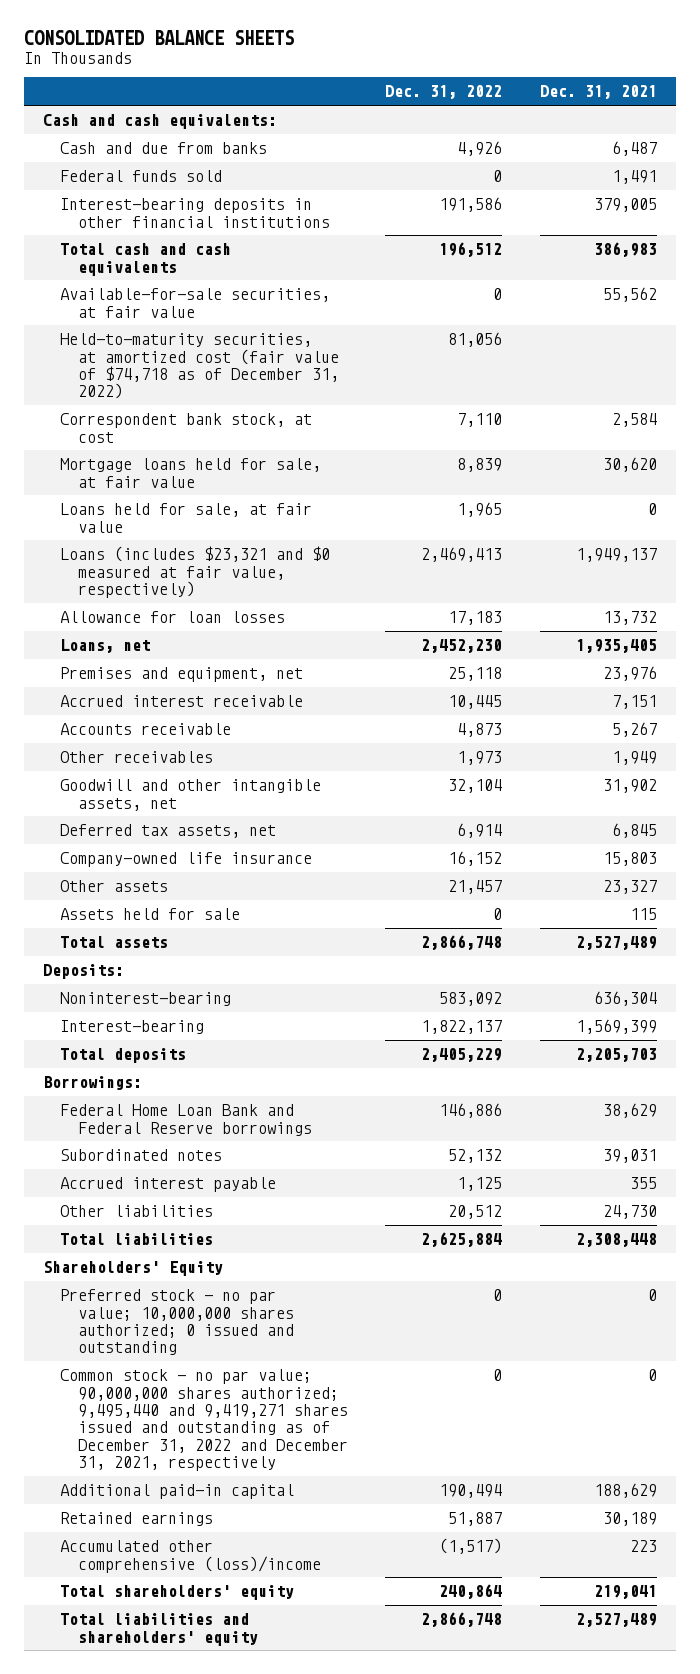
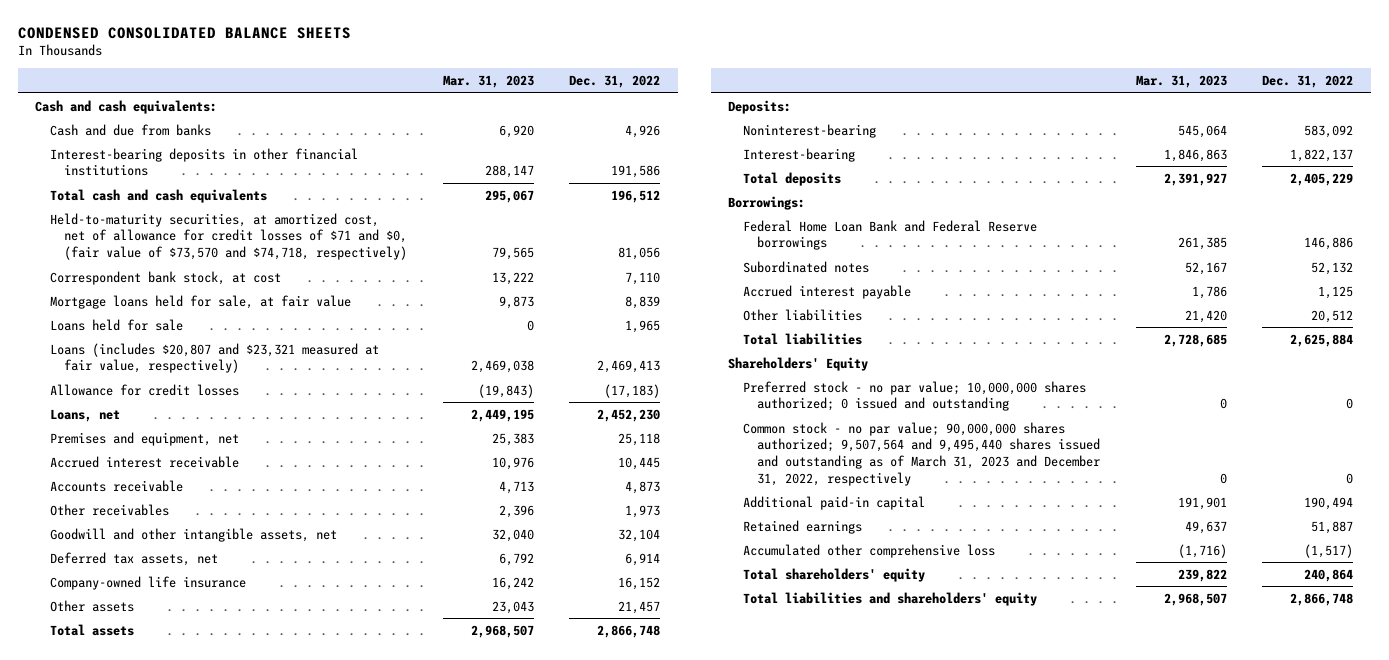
- CONSOLIDATED BALANCE SHEETS
+ CONDENSED CONSOLIDATED BALANCE SHEETS
- | Dec. 31, 2022 | Dec. 31, 2021
+ | Mar. 31, 2023 | Dec. 31, 2022
- Federal funds sold | 0 | 1,491
- Available-for-sale securities, at fair value | 0 | 55,562
- Held-to-maturity securities, at amortized cost (fair value of $74,718 as of December 31, 2022) | 81,056 |
+ Held-to-maturity securities, at amortized cost, net of allowance for credit losses of $71 and $0, (fair value of $73,570 and $74,718, respectively) | 79,565 | 81,056
- Loans held for sale, at fair value | 1,965 | 0
- Loans (includes $23,321 and $0 measured at fair value, respectively) | 2,469,413 | 1,949,137
- Allowance for loan losses | 17,183 | 13,732
+ Loans held for sale | 0 | 1,965
+ Loans (includes $20,807 and $23,321 measured at fair value, respectively) | 2,469,038 | 2,469,413
+ Allowance for credit losses | (19,843) | (17,183)
- Assets held for sale | 0 | 115
- Common stock - no par value; 90,000,000 shares authorized; 9,495,440 and 9,419,271 shares issued and outstanding as of December 31, 2022 and December 31, 2021, respectively | 0 | 0
+ Common stock - no par value; 90,000,000 shares authorized; 9,507,564 and 9,495,440 shares issued and outstanding as of March 31, 2023 and December 31, 2022, respectively | 0 | 0
- Accumulated other comprehensive (loss)/income | (1,517) | 223
+ Accumulated other comprehensive loss | (1,716) | (1,517)

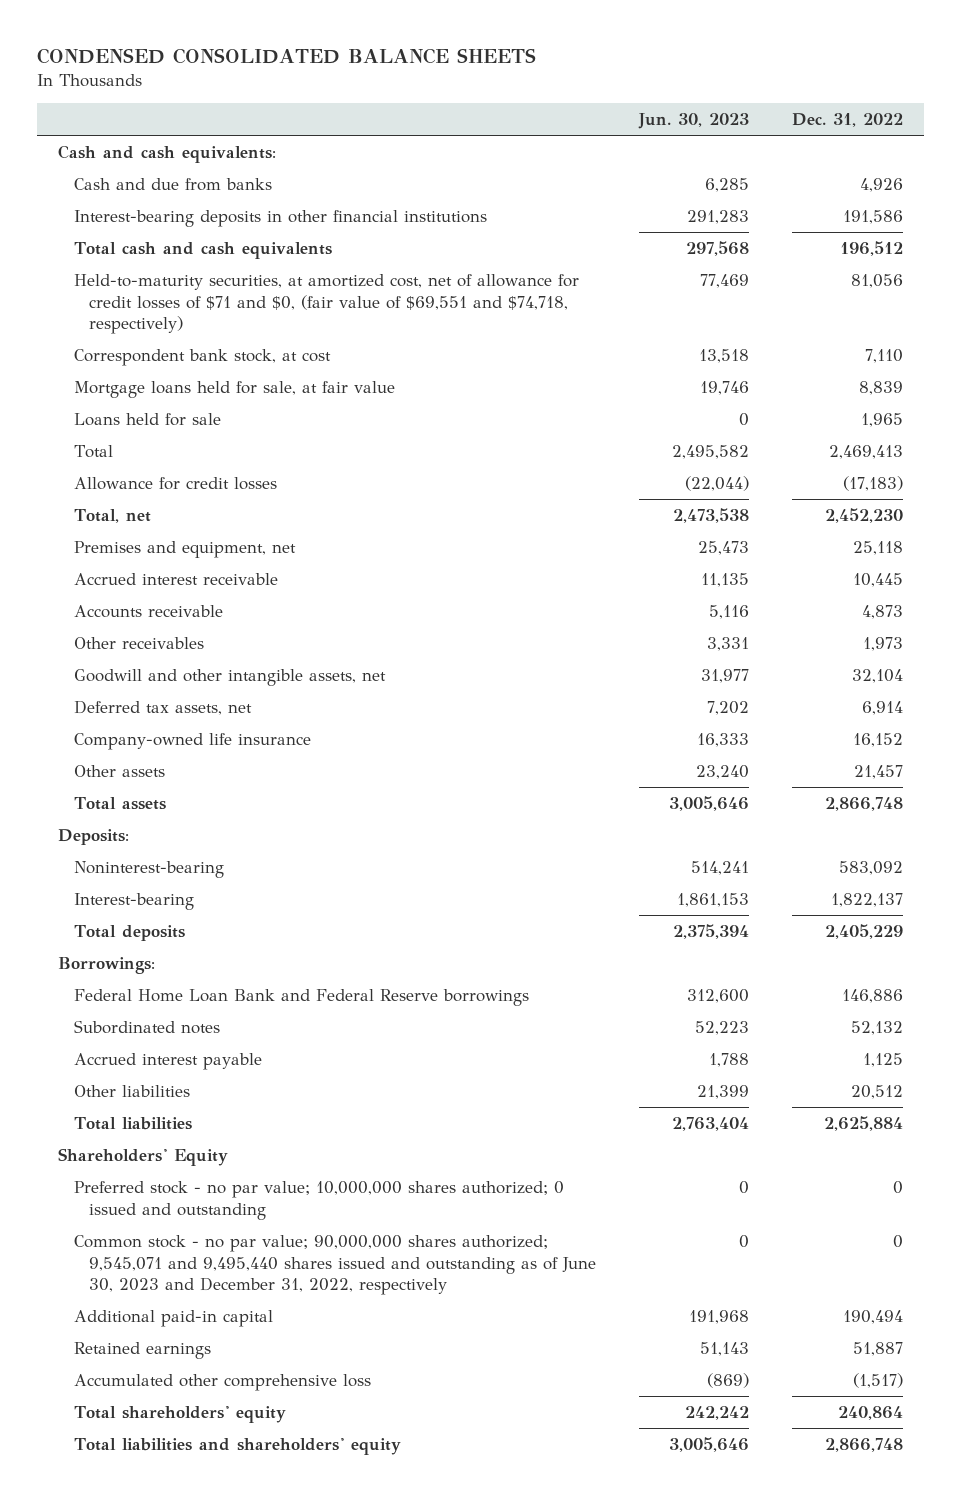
- | Mar. 31, 2023 | Dec. 31, 2022
+ | Jun. 30, 2023 | Dec. 31, 2022
- Held-to-maturity securities, at amortized cost, net of allowance for credit losses of $71 and $0, (fair value of $73,570 and $74,718, respectively) | 79,565 | 81,056
+ Held-to-maturity securities, at amortized cost, net of allowance for credit losses of $71 and $0, (fair value of $69,551 and $74,718, respectively) | 77,469 | 81,056
- Loans (includes $20,807 and $23,321 measured at fair value, respectively) | 2,469,038 | 2,469,413
+ Total | 2,495,582 | 2,469,413
- Loans, net | 2,449,195 | 2,452,230
+ Total, net | 2,473,538 | 2,452,230
- Common stock - no par value; 90,000,000 shares authorized; 9,507,564 and 9,495,440 shares issued and outstanding as of March 31, 2023 and December 31, 2022, respectively | 0 | 0
+ Common stock - no par value; 90,000,000 shares authorized; 9,545,071 and 9,495,440 shares issued and outstanding as of June 30, 2023 and December 31, 2022, respectively | 0 | 0

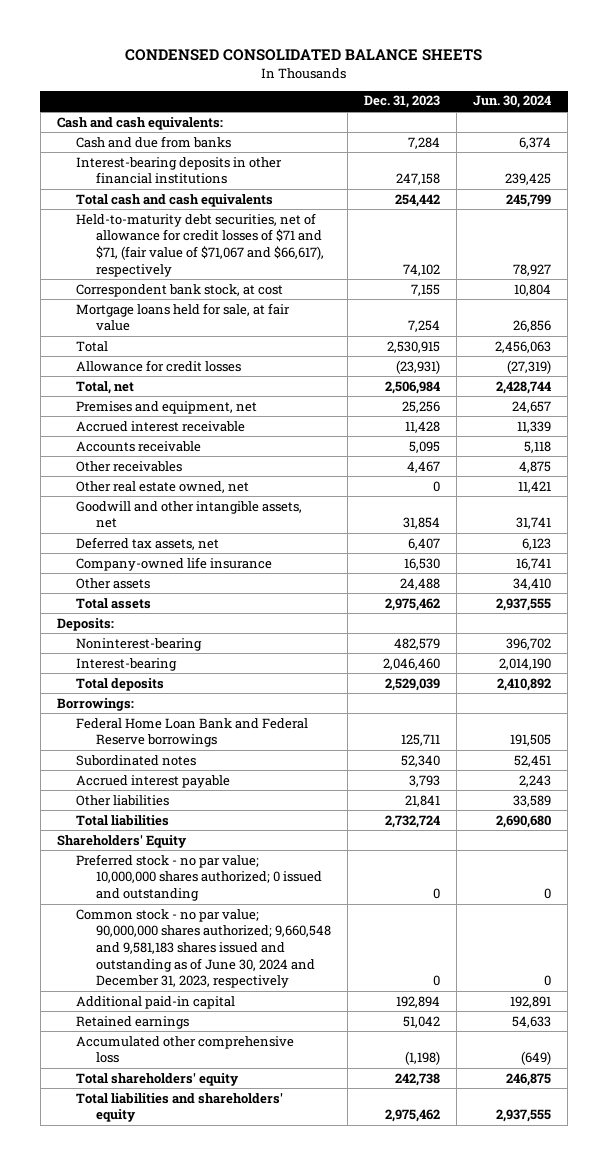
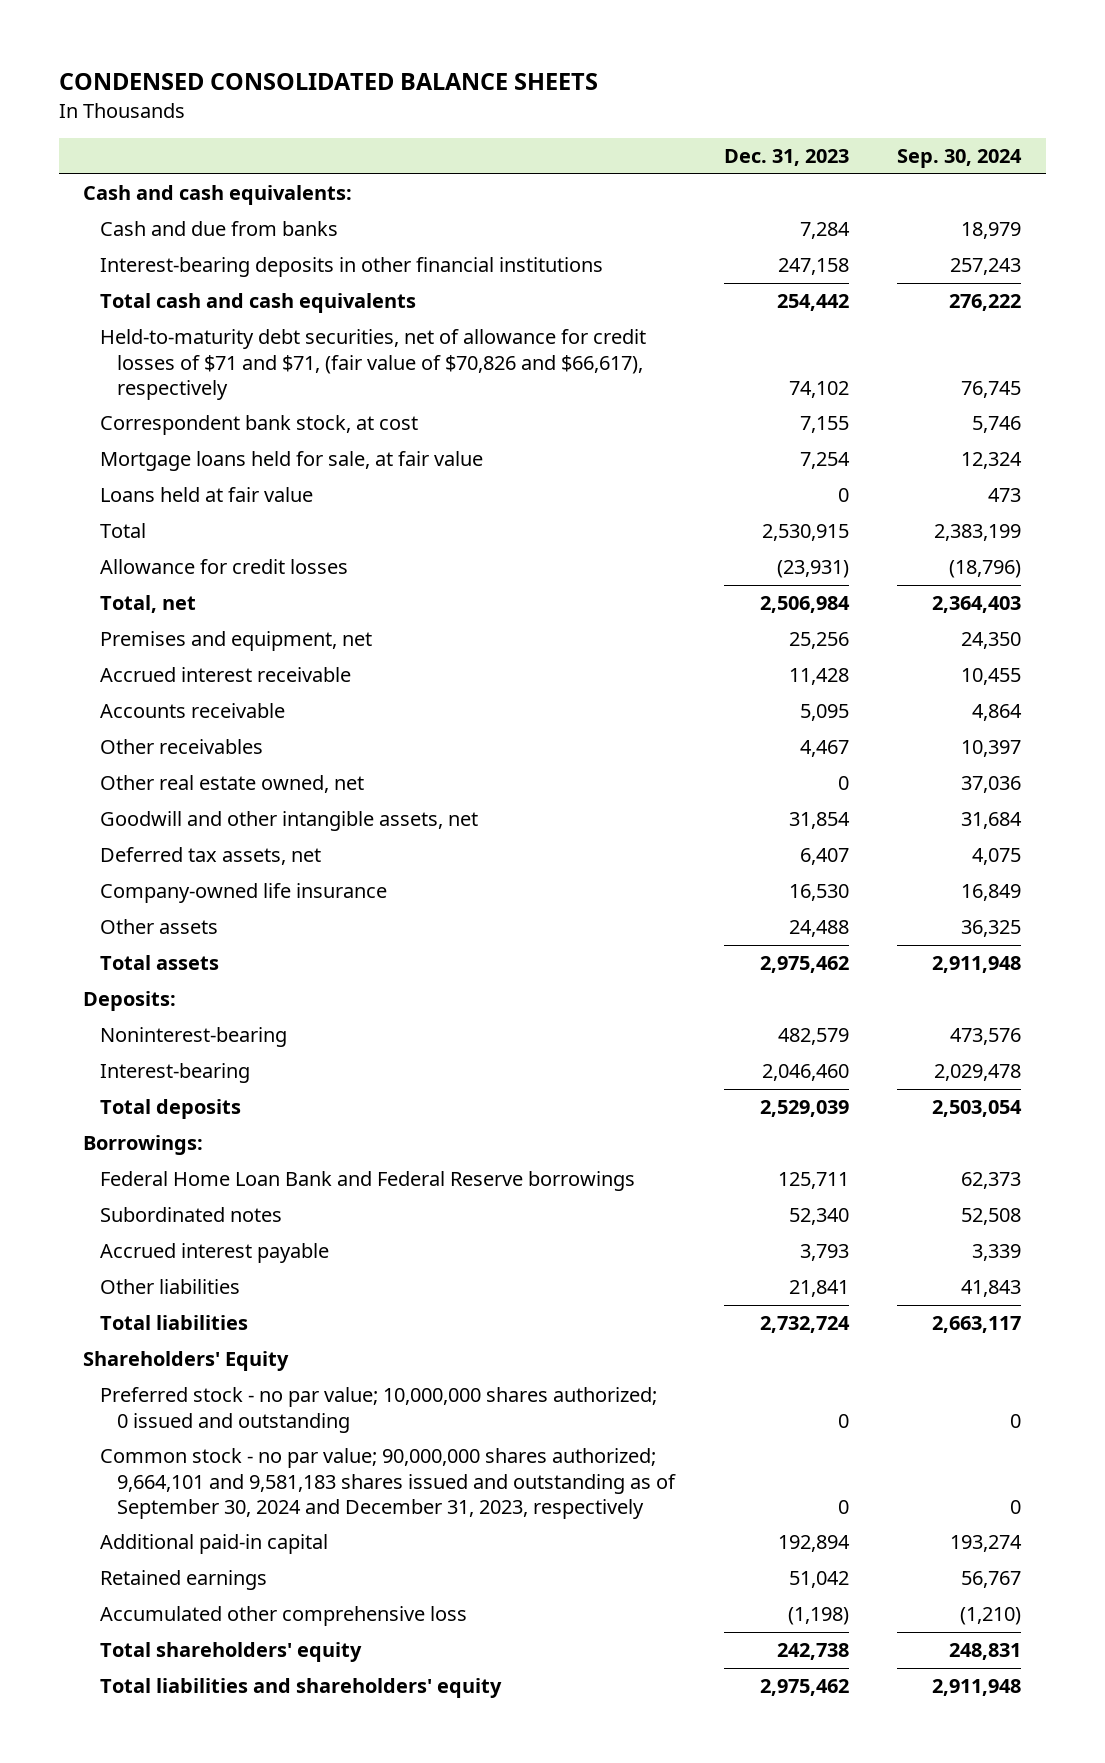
- | Dec. 31, 2023 | Jun. 30, 2024
+ | Dec. 31, 2023 | Sep. 30, 2024
- Held-to-maturity debt securities, net of allowance for credit losses of $71 and $71, (fair value of $71,067 and $66,617), respectively | 74,102 | 78,927
+ Held-to-maturity debt securities, net of allowance for credit losses of $71 and $71, (fair value of $70,826 and $66,617), respectively | 74,102 | 76,745
+ Loans held at fair value | 0 | 473
- Common stock - no par value; 90,000,000 shares authorized; 9,660,548 and 9,581,183 shares issued and outstanding as of June 30, 2024 and December 31, 2023, respectively | 0 | 0
+ Common stock - no par value; 90,000,000 shares authorized; 9,664,101 and 9,581,183 shares issued and outstanding as of September 30, 2024 and December 31, 2023, respectively | 0 | 0

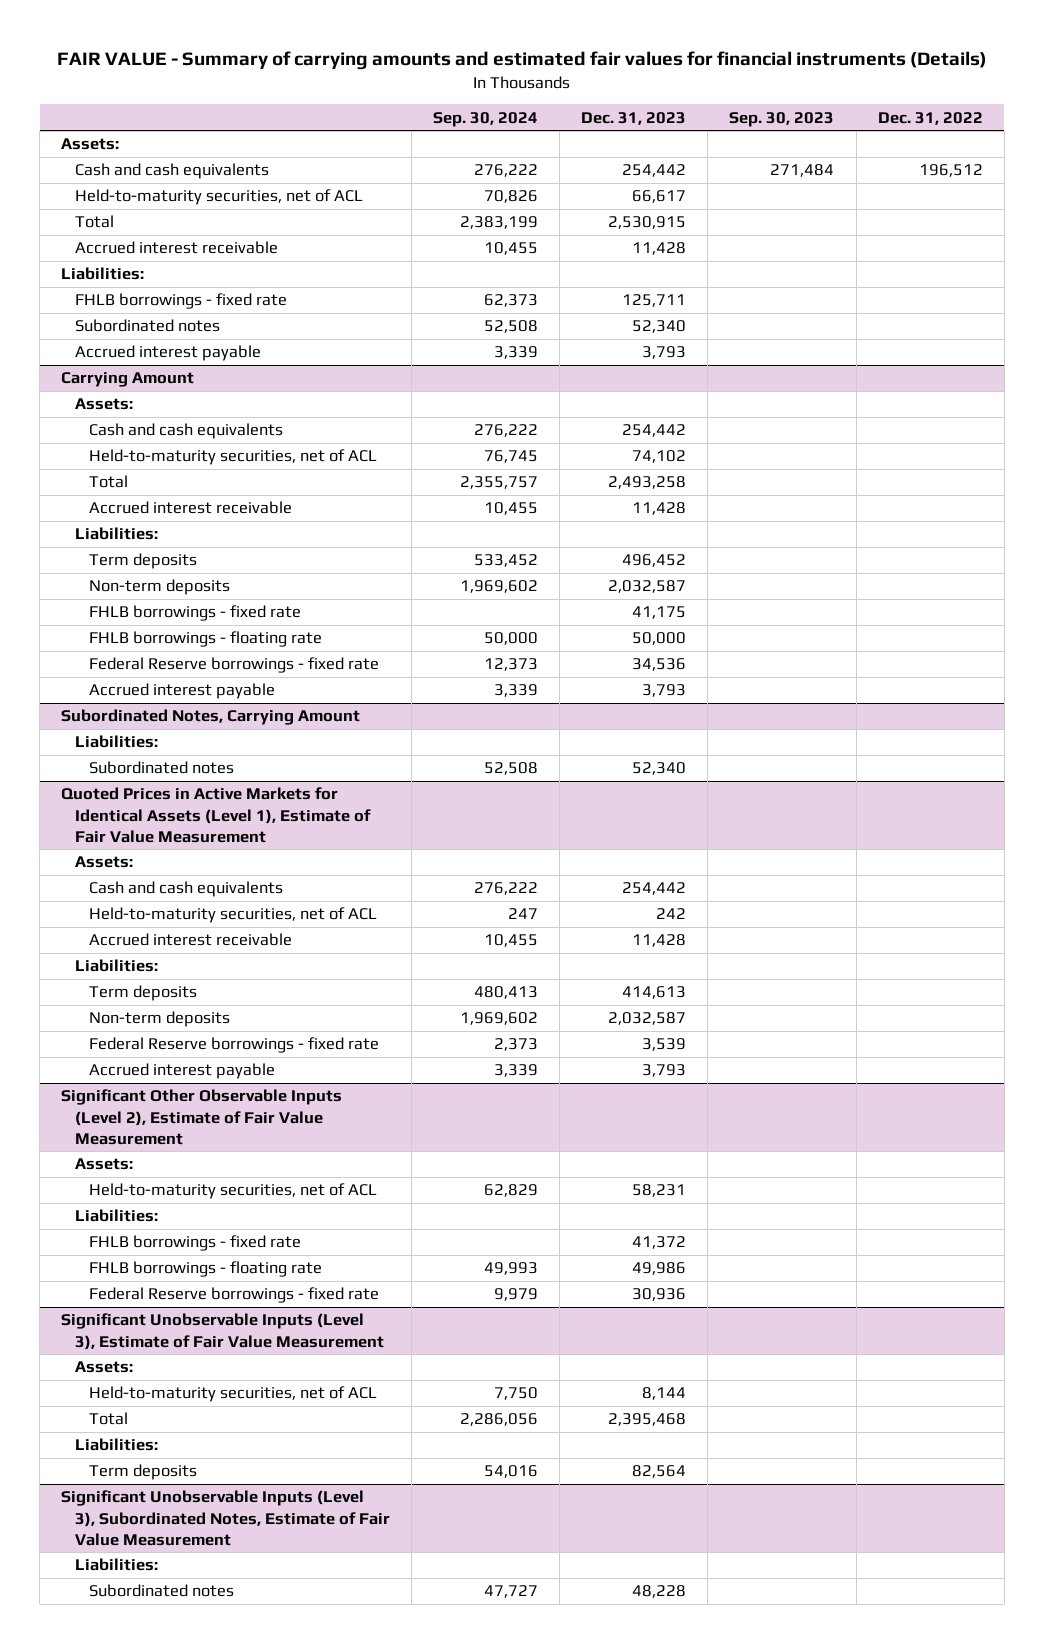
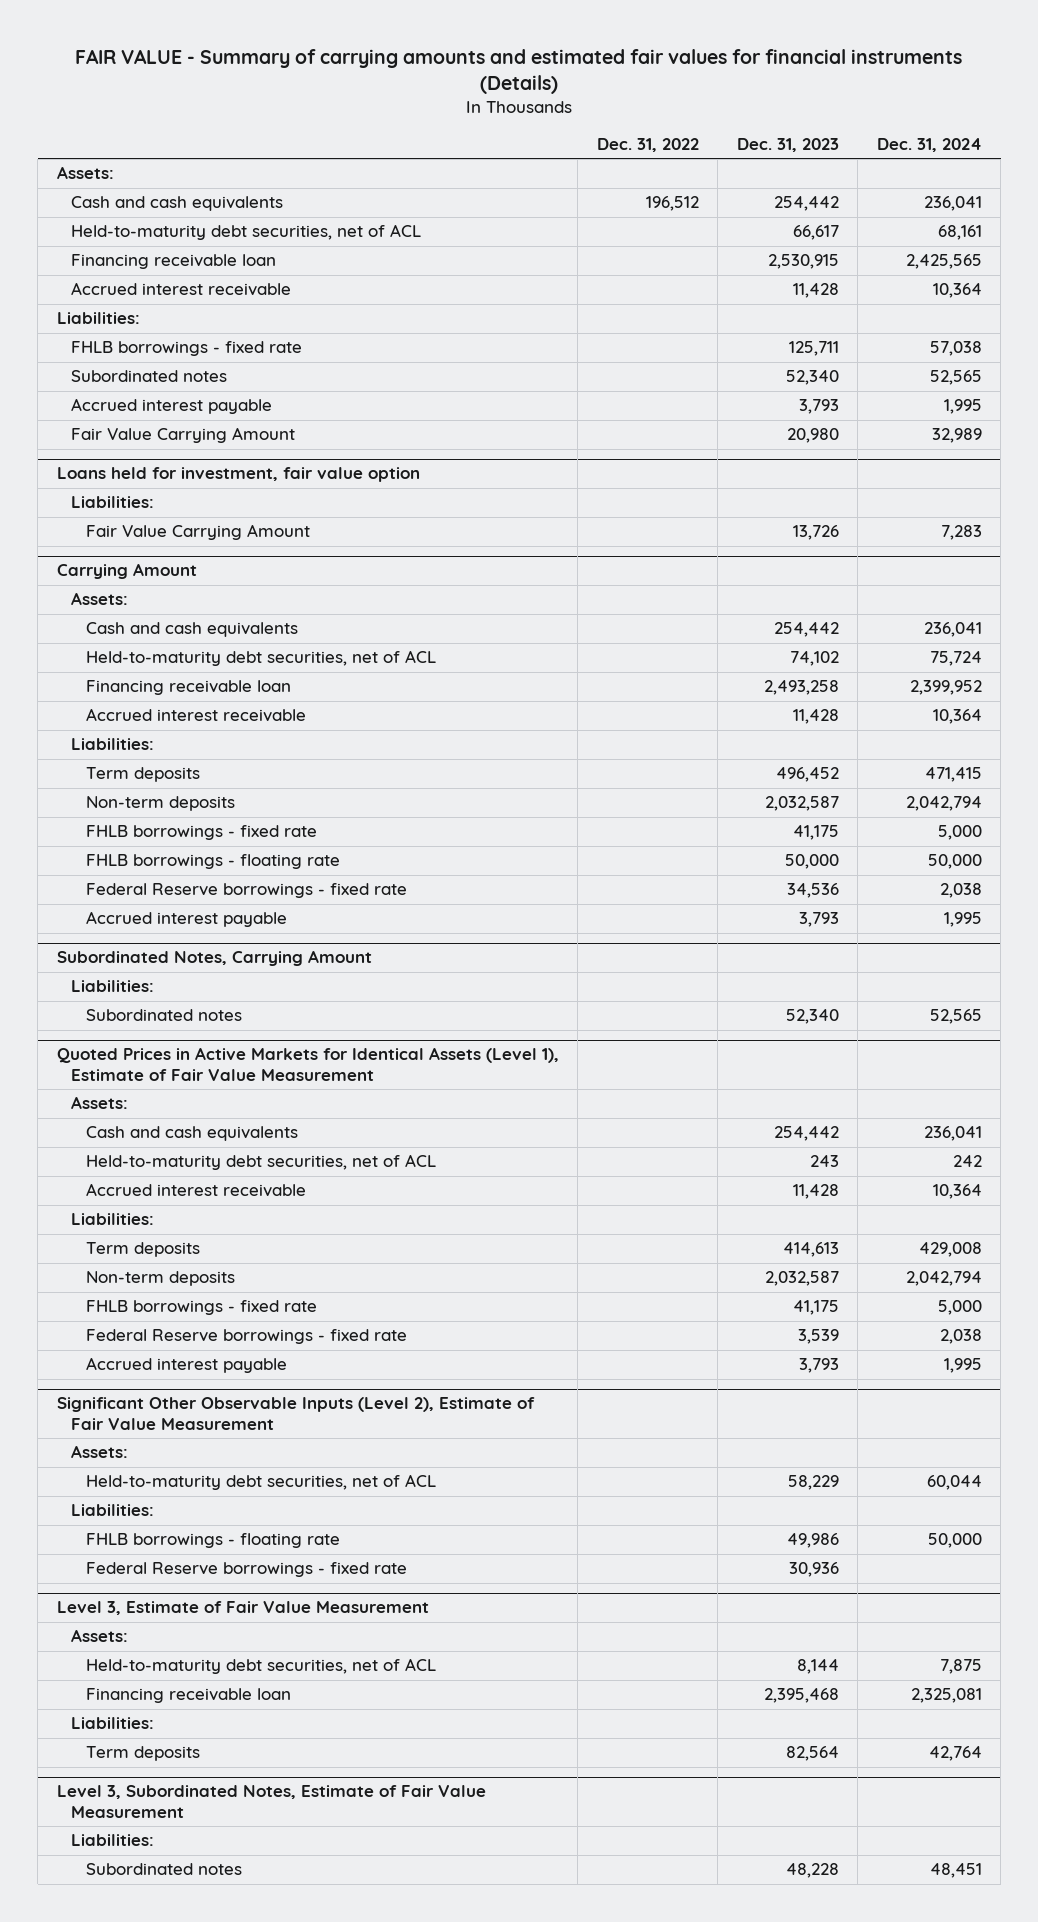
- | Sep. 30, 2024 | Dec. 31, 2023 | Sep. 30, 2023 | Dec. 31, 2022
+ | Dec. 31, 2022 | Dec. 31, 2023 | Dec. 31, 2024
- Held-to-maturity securities, net of ACL | 70,826 | 66,617 | |
- Total | 2,383,199 | 2,530,915 | |
+ Held-to-maturity debt securities, net of ACL | | 66,617 | 68,161
+ Financing receivable loan | | 2,530,915 | 2,425,565
+ Fair Value Carrying Amount | | 20,980 | 32,989
+ Loans held for investment, fair value option
+ Liabilities:
+ Fair Value Carrying Amount | | 13,726 | 7,283
@ Carrying Amount
- Held-to-maturity securities, net of ACL | 76,745 | 74,102 | |
- Total | 2,355,757 | 2,493,258 | |
+ Held-to-maturity debt securities, net of ACL | | 74,102 | 75,724
+ Financing receivable loan | | 2,493,258 | 2,399,952
@ Quoted Prices in Active Markets for Identical Assets (Level 1), Estimate of Fair Value Measurement
- Held-to-maturity securities, net of ACL | 247 | 242 | |
+ Held-to-maturity debt securities, net of ACL | | 243 | 242
+ FHLB borrowings - fixed rate | | 41,175 | 5,000
@ Significant Other Observable Inputs (Level 2), Estimate of Fair Value Measurement
- Held-to-maturity securities, net of ACL | 62,829 | 58,231 | |
+ Held-to-maturity debt securities, net of ACL | | 58,229 | 60,044
- FHLB borrowings - fixed rate | | 41,372 | |
- Significant Unobservable Inputs (Level 3), Estimate of Fair Value Measurement
+ Level 3, Estimate of Fair Value Measurement
- Held-to-maturity securities, net of ACL | 7,750 | 8,144 | |
- Total | 2,286,056 | 2,395,468 | |
+ Held-to-maturity debt securities, net of ACL | | 8,144 | 7,875
+ Financing receivable loan | | 2,395,468 | 2,325,081
- Significant Unobservable Inputs (Level 3), Subordinated Notes, Estimate of Fair Value Measurement
+ Level 3, Subordinated Notes, Estimate of Fair Value Measurement

